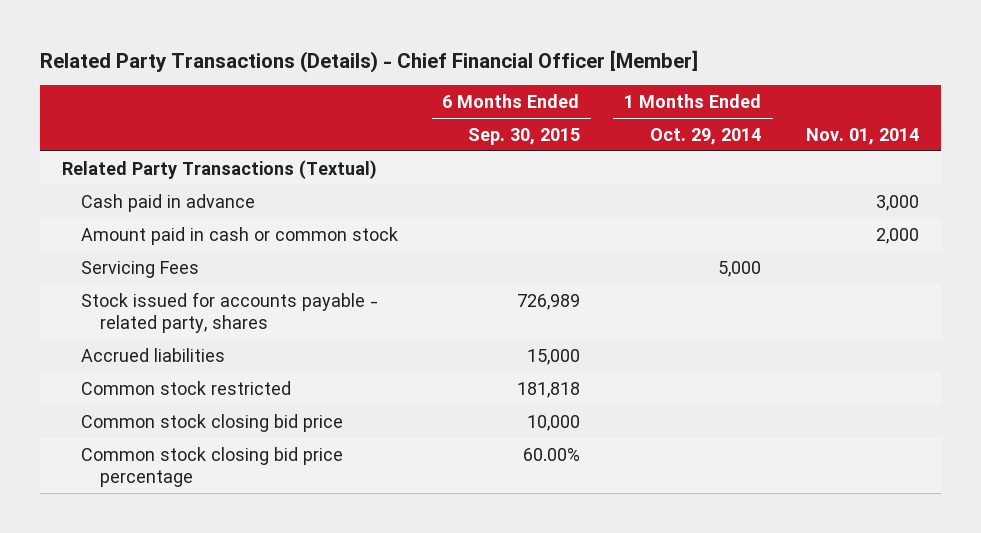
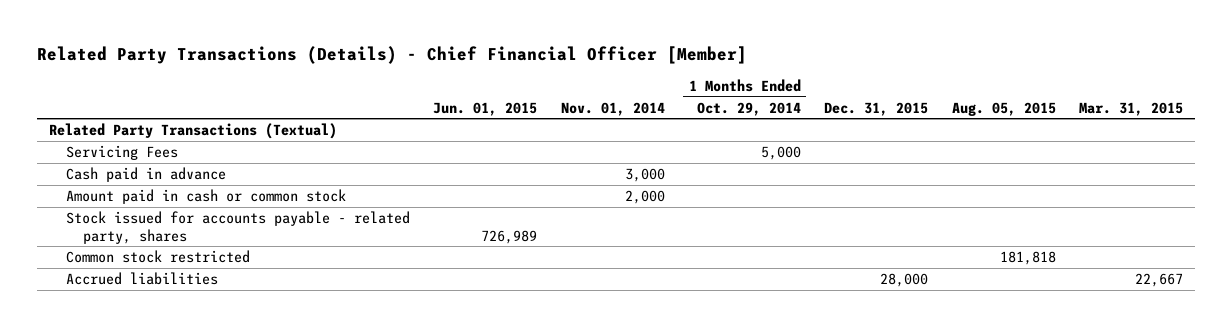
- | 6 Months Ended Sep. 30, 2015 | 1 Months Ended Oct. 29, 2014 | Nov. 01, 2014
+ | Jun. 01, 2015 | Nov. 01, 2014 | 1 Months Ended Oct. 29, 2014 | Dec. 31, 2015 | Aug. 05, 2015 | Mar. 31, 2015
moved up: Servicing Fees | | | 5,000 | | |
- Common stock closing bid price | 10,000 | |
- Common stock closing bid price percentage | 60.00% | |
moved down: Accrued liabilities | | | | 28,000 | | 22,667

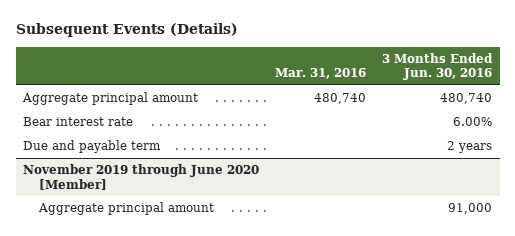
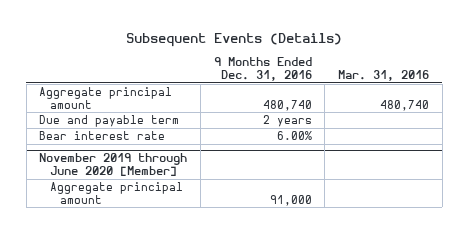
- | Mar. 31, 2016 | 3 Months Ended Jun. 30, 2016
+ | 9 Months Ended Dec. 31, 2016 | Mar. 31, 2016
moved down: Bear interest rate | 6.00% |

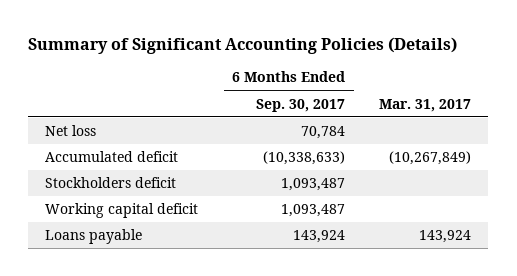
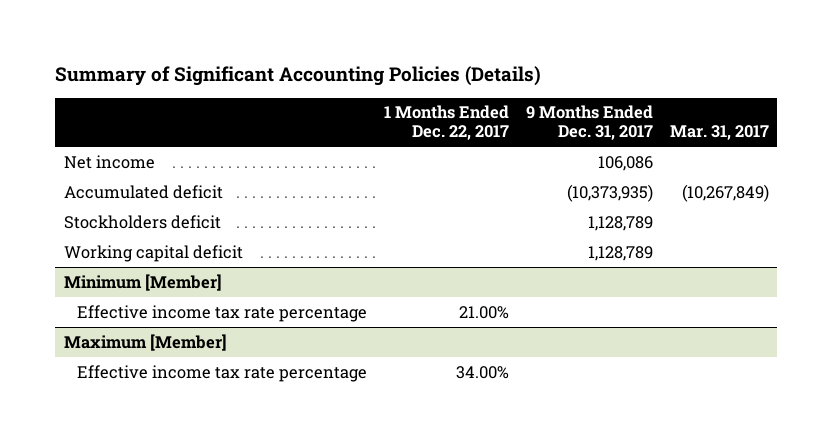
- | 6 Months Ended Sep. 30, 2017 | Mar. 31, 2017
+ | 1 Months Ended Dec. 22, 2017 | 9 Months Ended Dec. 31, 2017 | Mar. 31, 2017
- Net loss | 70,784 |
+ Net income | | 106,086 |
- Loans payable | 143,924 | 143,924
+ Minimum [Member]
+ Effective income tax rate percentage | 21.00% | |
+ Maximum [Member]
+ Effective income tax rate percentage | 34.00% | |

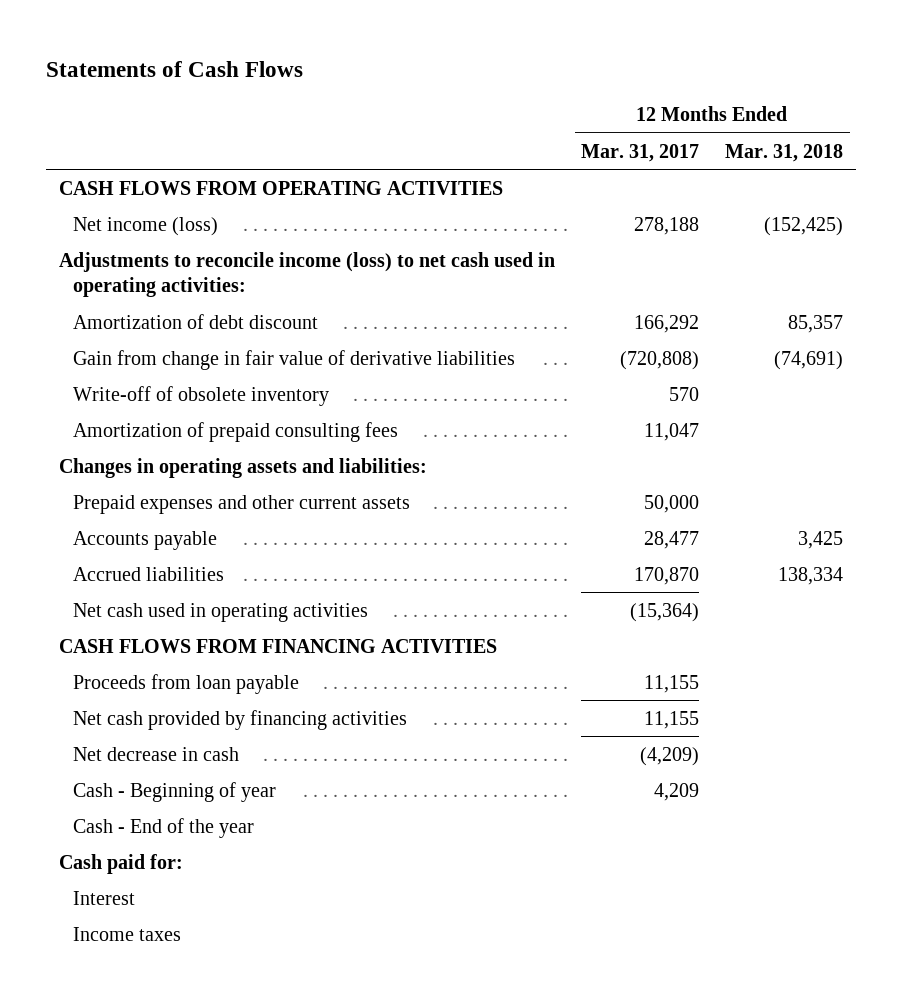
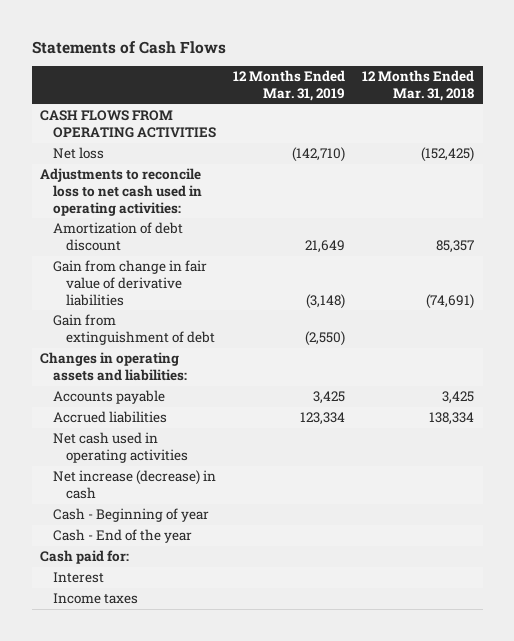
- | 12 Months Ended Mar. 31, 2017 | 12 Months Ended Mar. 31, 2018
+ | 12 Months Ended Mar. 31, 2019 | 12 Months Ended Mar. 31, 2018
- Net income (loss) | 278,188 | (152,425)
- Adjustments to reconcile income (loss) to net cash used in operating activities:
+ Net loss | (142,710) | (152,425)
+ Adjustments to reconcile loss to net cash used in operating activities:
- Write-off of obsolete inventory | 570 |
- Amortization of prepaid consulting fees | 11,047 |
+ Gain from extinguishment of debt | (2,550) |
- Prepaid expenses and other current assets | 50,000 |
- CASH FLOWS FROM FINANCING ACTIVITIES
- Proceeds from loan payable | 11,155 |
- Net cash provided by financing activities | 11,155 |
- Net decrease in cash | (4,209) |
+ Net increase (decrease) in cash

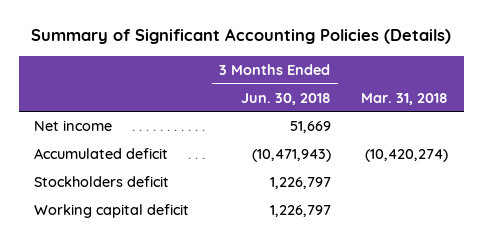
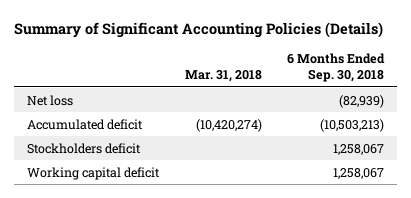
- | 3 Months Ended Jun. 30, 2018 | Mar. 31, 2018
+ | Mar. 31, 2018 | 6 Months Ended Sep. 30, 2018
- Net income | 51,669 |
+ Net loss | | (82,939)

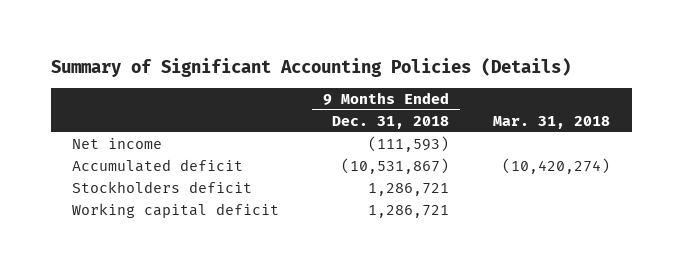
- | Mar. 31, 2018 | 6 Months Ended Sep. 30, 2018
+ | 9 Months Ended Dec. 31, 2018 | Mar. 31, 2018
- Net loss | | (82,939)
+ Net income | (111,593) |

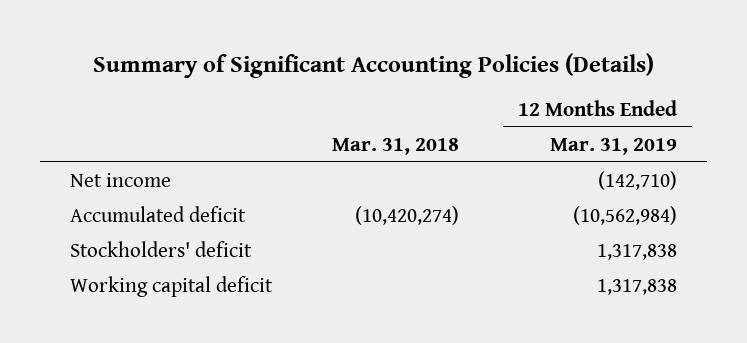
- | 9 Months Ended Dec. 31, 2018 | Mar. 31, 2018
+ | Mar. 31, 2018 | 12 Months Ended Mar. 31, 2019
- Stockholders deficit | 1,286,721 |
+ Stockholders' deficit | | 1,317,838

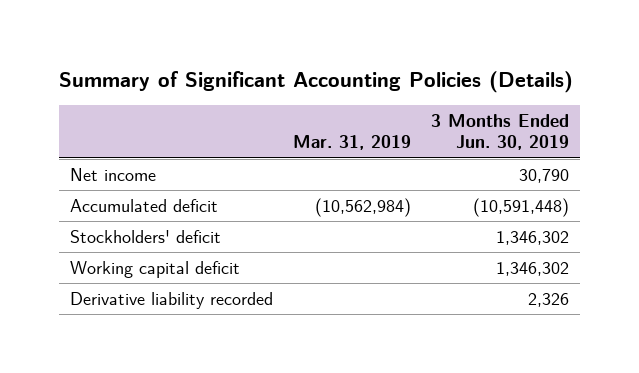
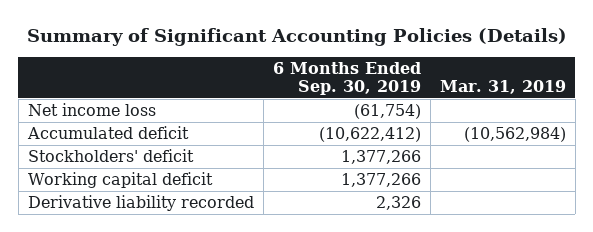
- | Mar. 31, 2019 | 3 Months Ended Jun. 30, 2019
+ | 6 Months Ended Sep. 30, 2019 | Mar. 31, 2019
- Net income | | 30,790
+ Net income loss | (61,754) |

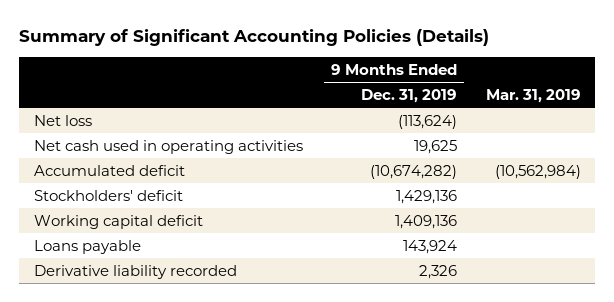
- | 6 Months Ended Sep. 30, 2019 | Mar. 31, 2019
+ | 9 Months Ended Dec. 31, 2019 | Mar. 31, 2019
- Net income loss | (61,754) |
+ Net loss | (113,624) |
+ Net cash used in operating activities | 19,625 |
+ Loans payable | 143,924 |

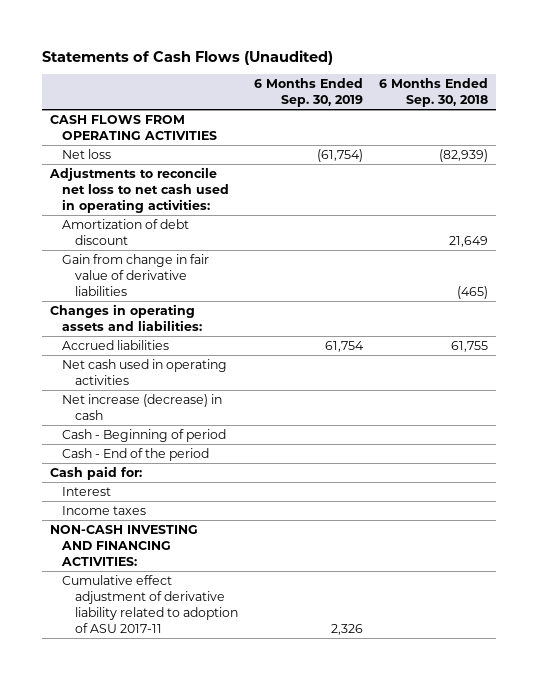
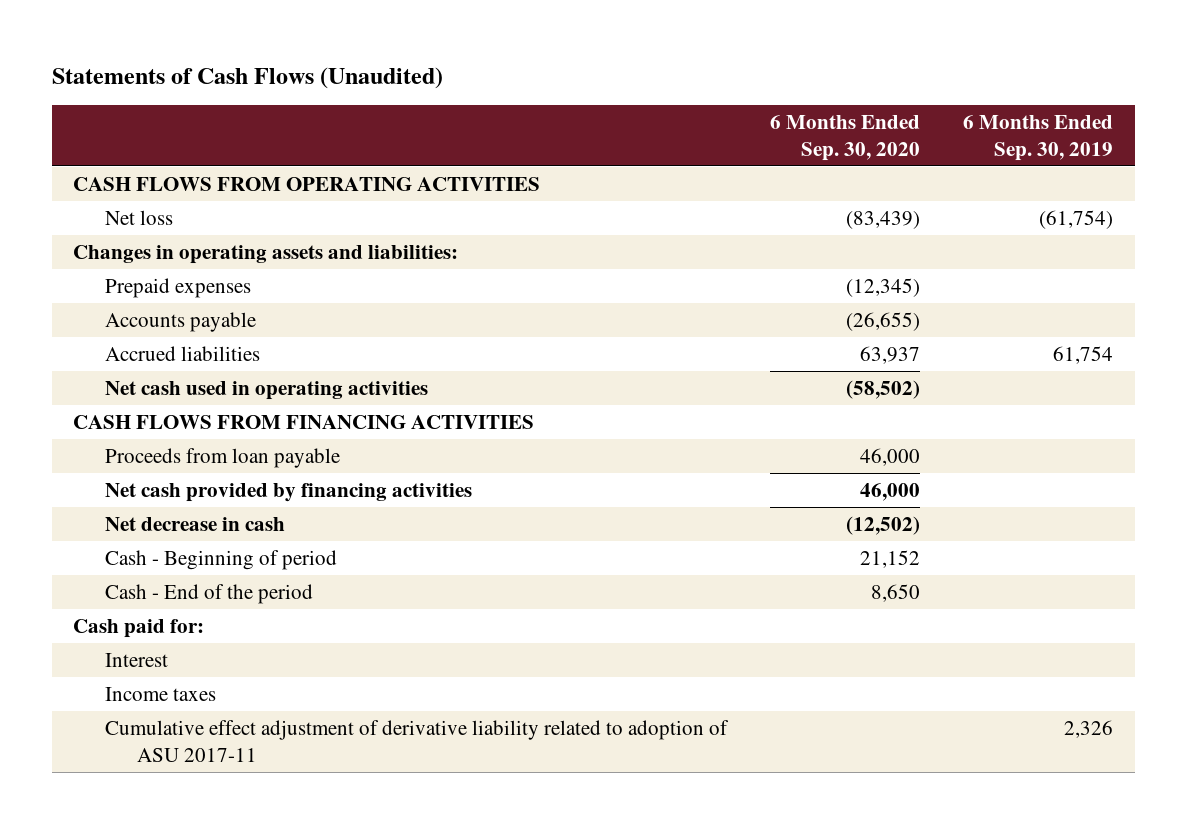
- | 6 Months Ended Sep. 30, 2019 | 6 Months Ended Sep. 30, 2018
+ | 6 Months Ended Sep. 30, 2020 | 6 Months Ended Sep. 30, 2019
- Adjustments to reconcile net loss to net cash used in operating activities:
- Amortization of debt discount | | 21,649
- Gain from change in fair value of derivative liabilities | | (465)
+ Prepaid expenses | (12,345) |
+ Accounts payable | (26,655) |
- Net increase (decrease) in cash
+ CASH FLOWS FROM FINANCING ACTIVITIES
+ Proceeds from loan payable | 46,000 |
+ Net cash provided by financing activities | 46,000 |
+ Net decrease in cash | (12,502) |
- NON-CASH INVESTING AND FINANCING ACTIVITIES:

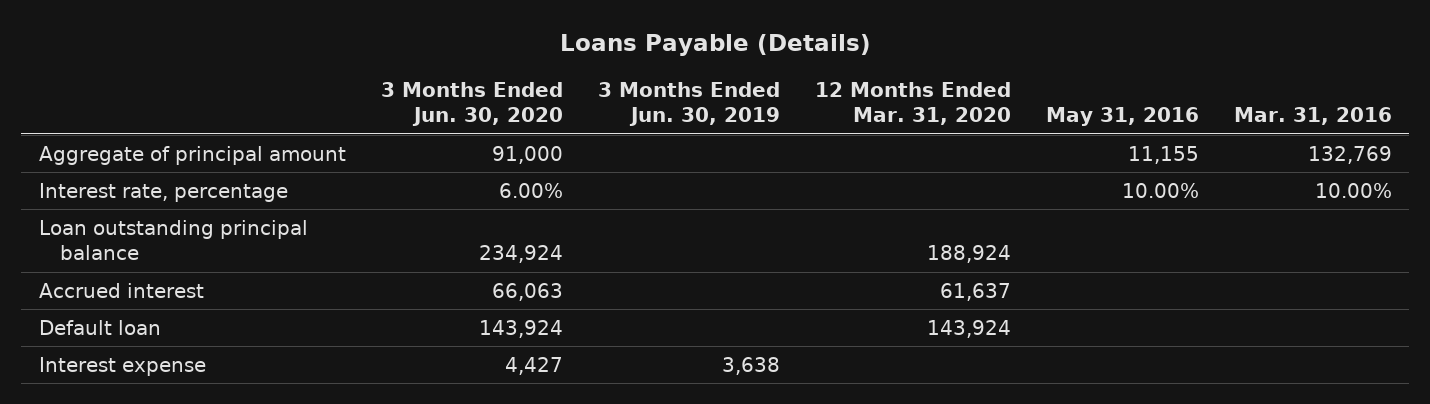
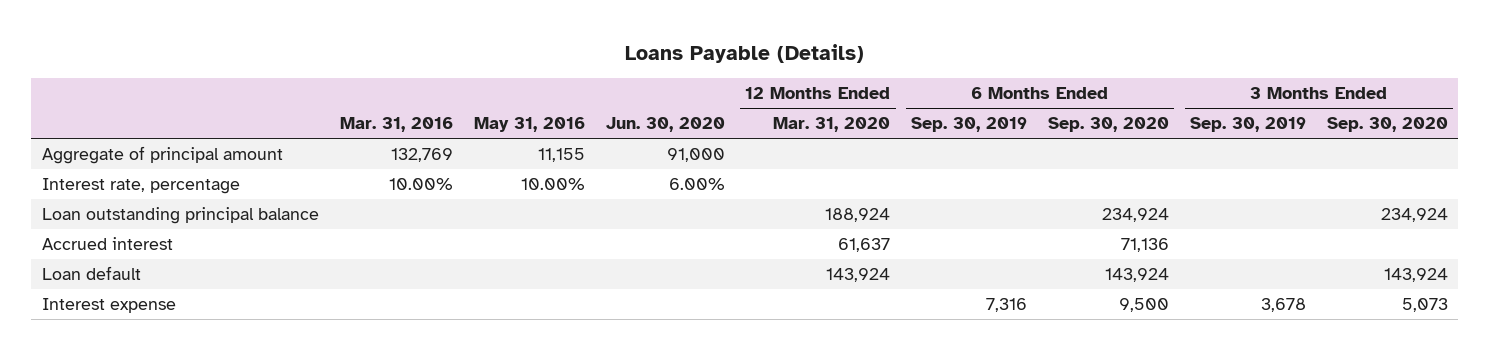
- | 3 Months Ended Jun. 30, 2020 | 3 Months Ended Jun. 30, 2019 | 12 Months Ended Mar. 31, 2020 | May 31, 2016 | Mar. 31, 2016
+ | Mar. 31, 2016 | May 31, 2016 | Jun. 30, 2020 | 12 Months Ended Mar. 31, 2020 | 6 Months Ended Sep. 30, 2019 | 6 Months Ended Sep. 30, 2020 | 3 Months Ended Sep. 30, 2019 | 3 Months Ended Sep. 30, 2020
- Default loan | 143,924 | | 143,924 | |
+ Loan default | | | | 143,924 | | 143,924 | | 143,924

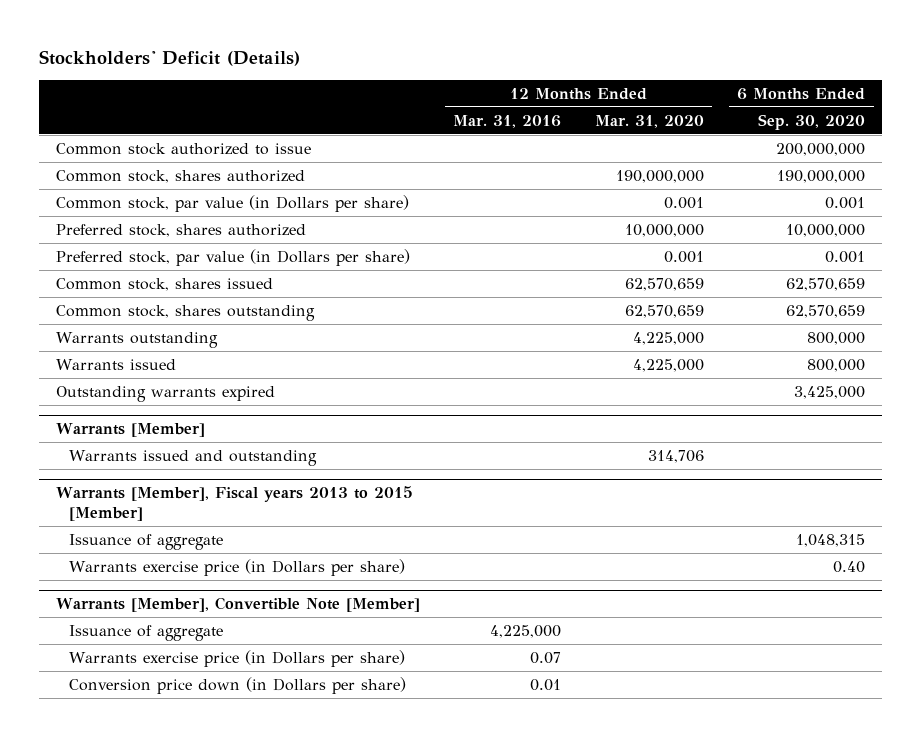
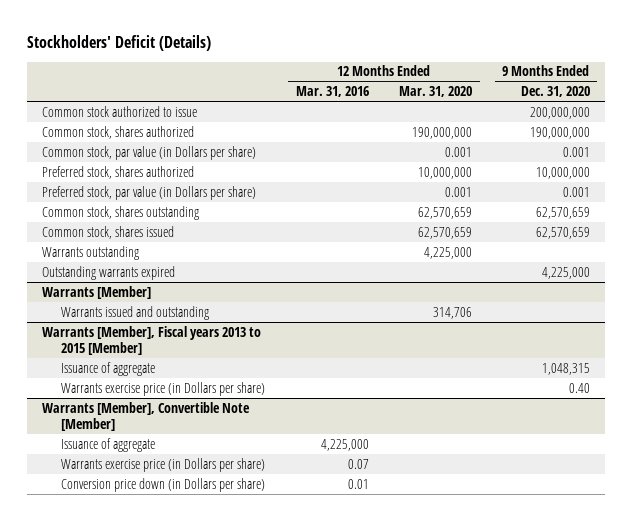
- | 12 Months Ended Mar. 31, 2016 | 12 Months Ended Mar. 31, 2020 | 6 Months Ended Sep. 30, 2020
+ | 12 Months Ended Mar. 31, 2016 | 12 Months Ended Mar. 31, 2020 | 9 Months Ended Dec. 31, 2020
moved down: Common stock, shares issued | | 62,570,659 | 62,570,659
- Warrants issued | | 4,225,000 | 800,000

